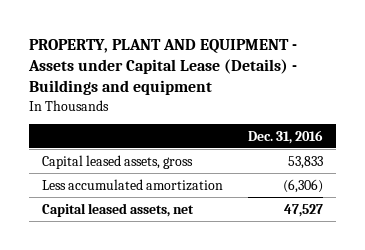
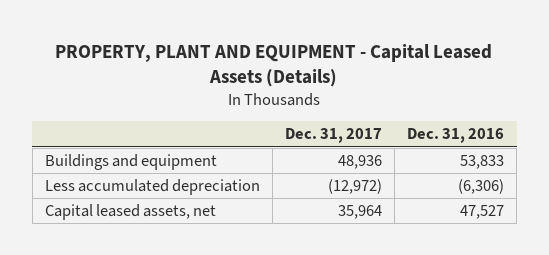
- PROPERTY, PLANT AND EQUIPMENT - Assets under Capital Lease (Details) - Buildings and equipment
+ PROPERTY, PLANT AND EQUIPMENT - Capital Leased Assets (Details)
- | Dec. 31, 2016
+ | Dec. 31, 2017 | Dec. 31, 2016
- Capital leased assets, gross | 53,833
- Less accumulated amortization | (6,306)
+ Buildings and equipment | 48,936 | 53,833
+ Less accumulated depreciation | (12,972) | (6,306)

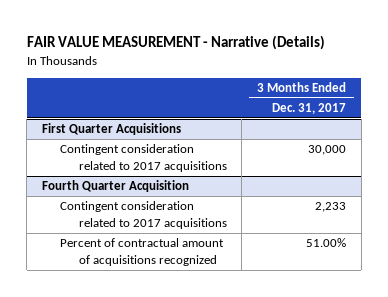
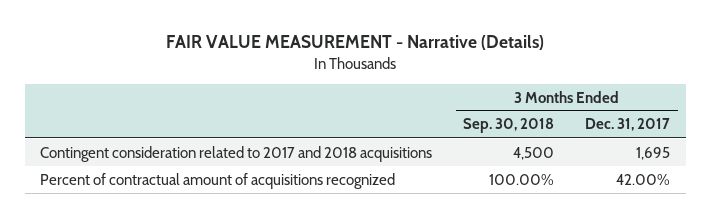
- | 3 Months Ended Dec. 31, 2017
+ | 3 Months Ended Sep. 30, 2018 | 3 Months Ended Dec. 31, 2017
- First Quarter Acquisitions
- Contingent consideration related to 2017 acquisitions | 30,000
- Fourth Quarter Acquisition
- Contingent consideration related to 2017 acquisitions | 2,233
- Percent of contractual amount of acquisitions recognized | 51.00%
+ Contingent consideration related to 2017 and 2018 acquisitions | 4,500 | 1,695
+ Percent of contractual amount of acquisitions recognized | 100.00% | 42.00%

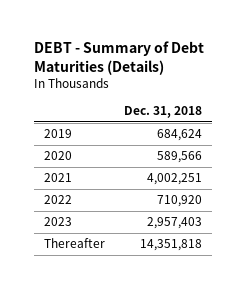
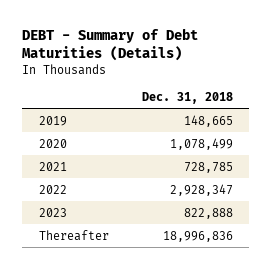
- 2019 | 684,624
- 2020 | 589,566
- 2021 | 4,002,251
- 2022 | 710,920
- 2023 | 2,957,403
- Thereafter | 14,351,818
+ 2019 | 148,665
+ 2020 | 1,078,499
+ 2021 | 728,785
+ 2022 | 2,928,347
+ 2023 | 822,888
+ Thereafter | 18,996,836

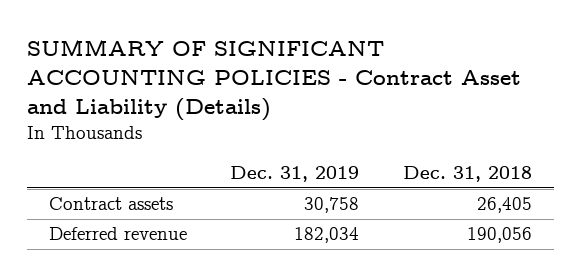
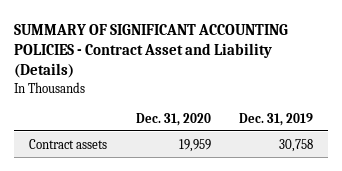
- | Dec. 31, 2019 | Dec. 31, 2018
+ | Dec. 31, 2020 | Dec. 31, 2019
- Deferred revenue | 182,034 | 190,056

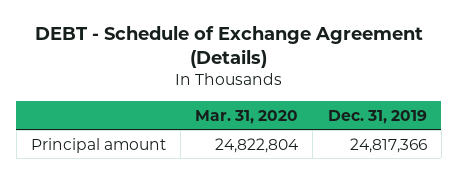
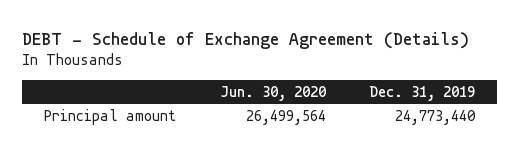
- | Mar. 31, 2020 | Dec. 31, 2019
+ | Jun. 30, 2020 | Dec. 31, 2019
- Principal amount | 24,822,804 | 24,817,366
+ Principal amount | 26,499,564 | 24,773,440

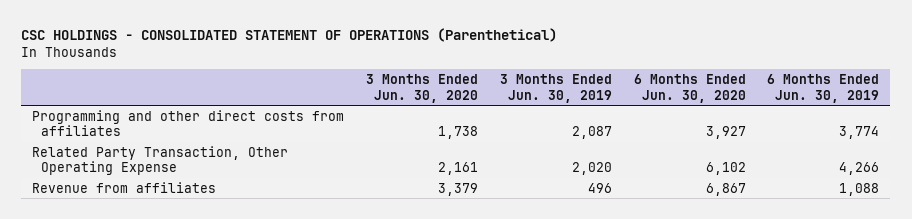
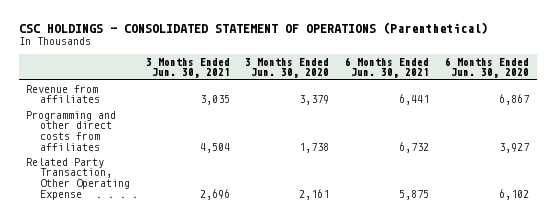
- | 3 Months Ended Jun. 30, 2020 | 3 Months Ended Jun. 30, 2019 | 6 Months Ended Jun. 30, 2020 | 6 Months Ended Jun. 30, 2019
+ | 3 Months Ended Jun. 30, 2021 | 3 Months Ended Jun. 30, 2020 | 6 Months Ended Jun. 30, 2021 | 6 Months Ended Jun. 30, 2020
moved up: Revenue from affiliates | 3,035 | 3,379 | 6,441 | 6,867

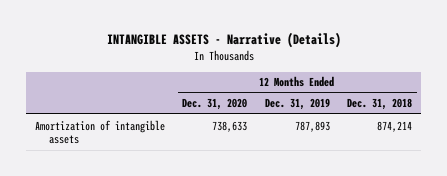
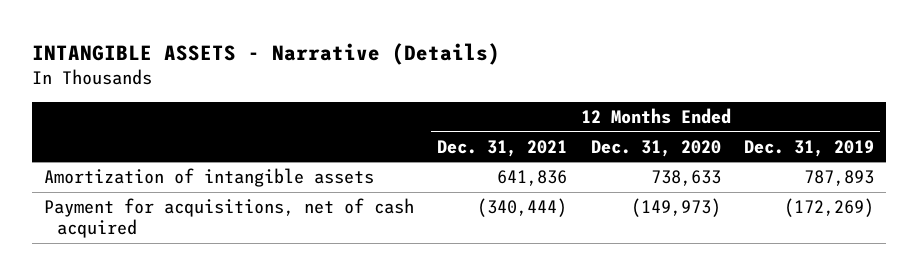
- | 12 Months Ended Dec. 31, 2020 | 12 Months Ended Dec. 31, 2019 | 12 Months Ended Dec. 31, 2018
+ | 12 Months Ended Dec. 31, 2021 | 12 Months Ended Dec. 31, 2020 | 12 Months Ended Dec. 31, 2019
+ Payment for acquisitions, net of cash acquired | (340,444) | (149,973) | (172,269)

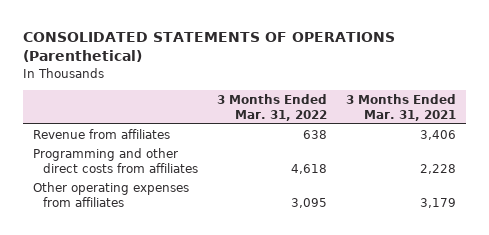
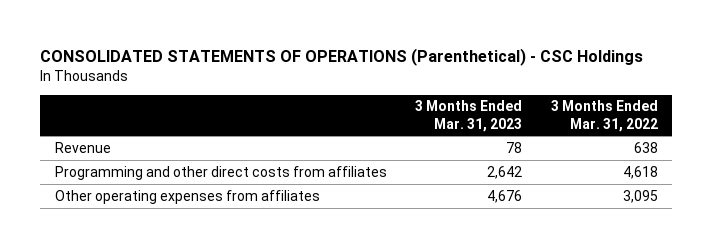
- CONSOLIDATED STATEMENTS OF OPERATIONS (Parenthetical)
+ CONSOLIDATED STATEMENTS OF OPERATIONS (Parenthetical) - CSC Holdings
- | 3 Months Ended Mar. 31, 2022 | 3 Months Ended Mar. 31, 2021
+ | 3 Months Ended Mar. 31, 2023 | 3 Months Ended Mar. 31, 2022
- Revenue from affiliates | 638 | 3,406
+ Revenue | 78 | 638

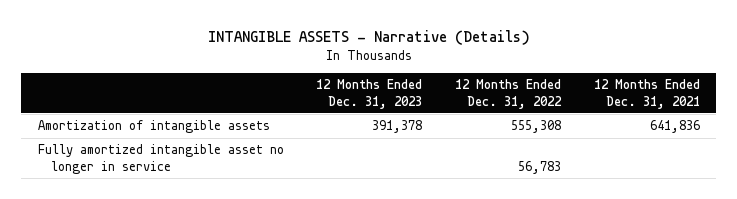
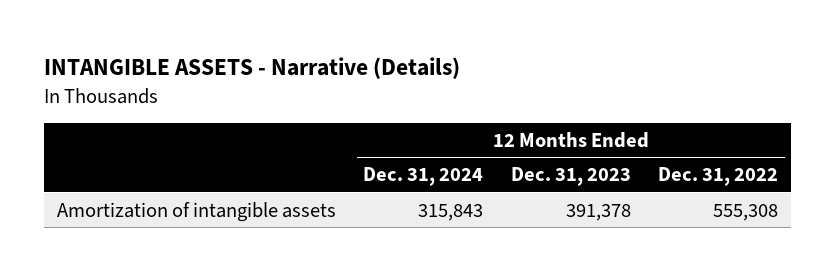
- | 12 Months Ended Dec. 31, 2023 | 12 Months Ended Dec. 31, 2022 | 12 Months Ended Dec. 31, 2021
+ | 12 Months Ended Dec. 31, 2024 | 12 Months Ended Dec. 31, 2023 | 12 Months Ended Dec. 31, 2022
- Fully amortized intangible asset no longer in service | | 56,783 |

